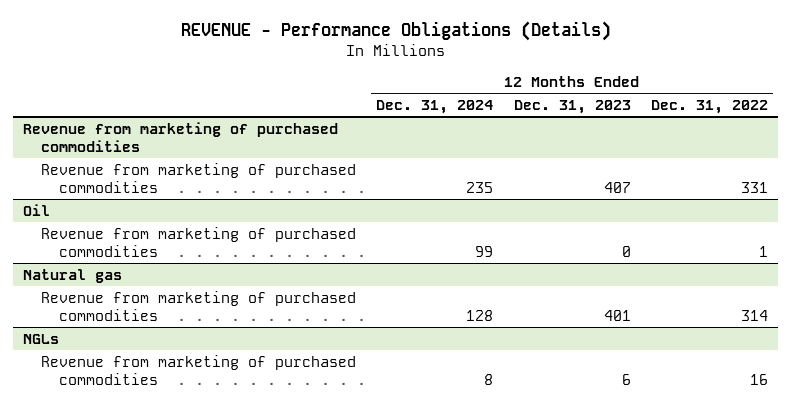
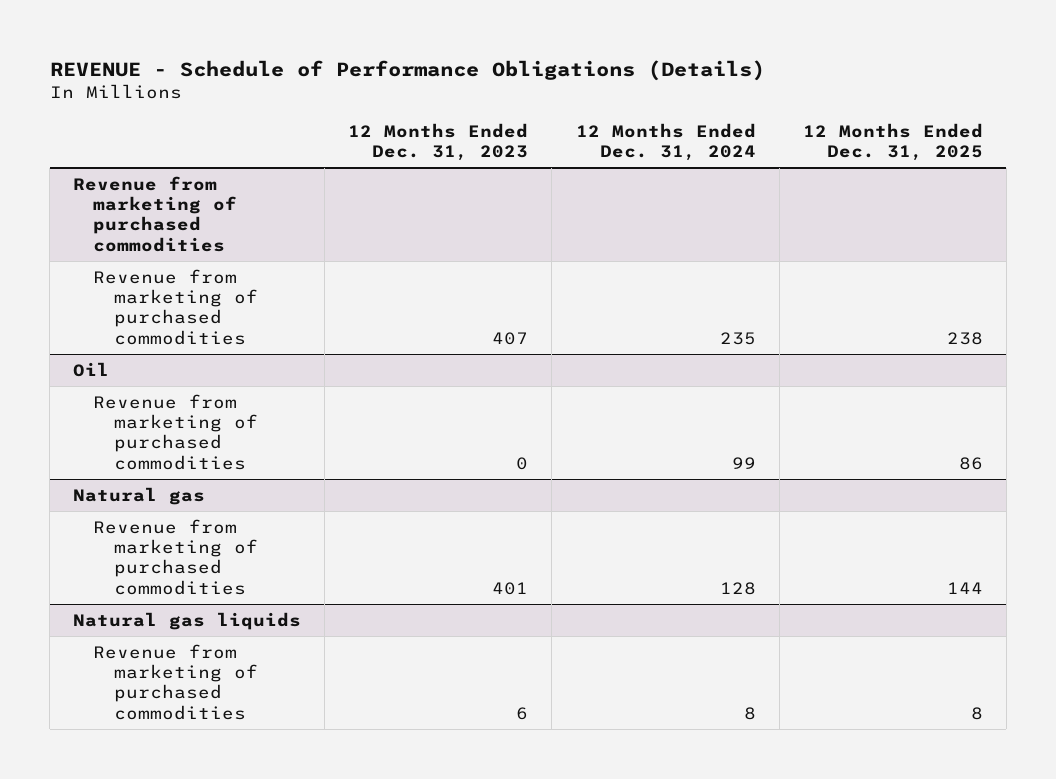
- REVENUE - Performance Obligations (Details)
+ REVENUE - Schedule of Performance Obligations (Details)
- | 12 Months Ended Dec. 31, 2024 | 12 Months Ended Dec. 31, 2023 | 12 Months Ended Dec. 31, 2022
+ | 12 Months Ended Dec. 31, 2023 | 12 Months Ended Dec. 31, 2024 | 12 Months Ended Dec. 31, 2025
- NGLs
+ Natural gas liquids

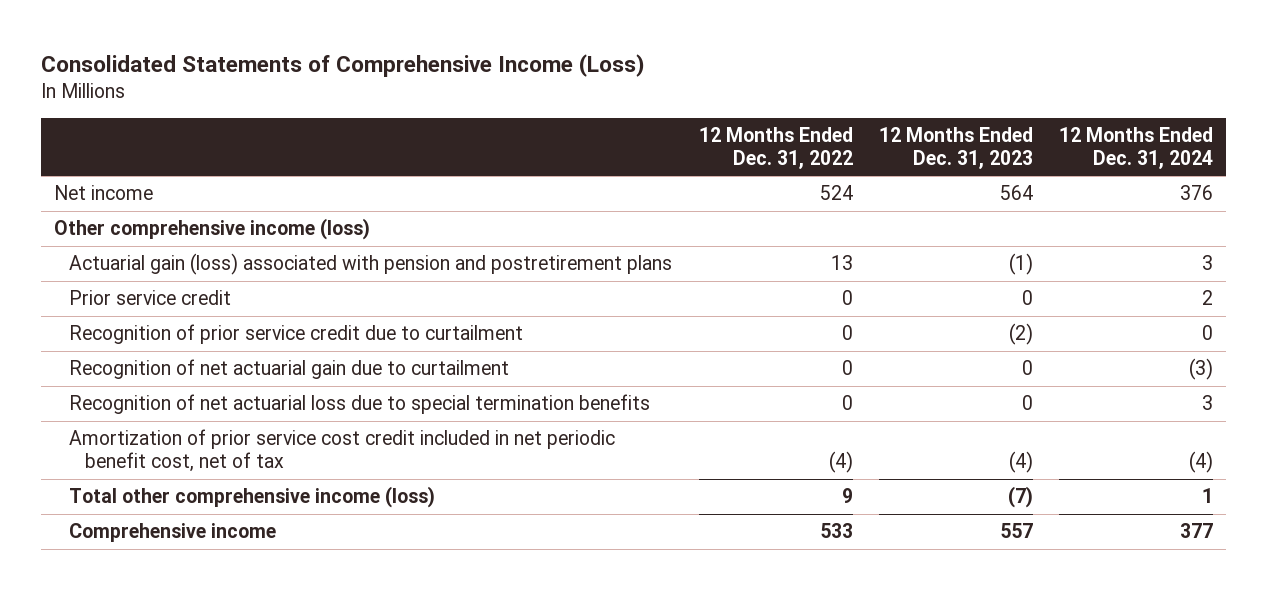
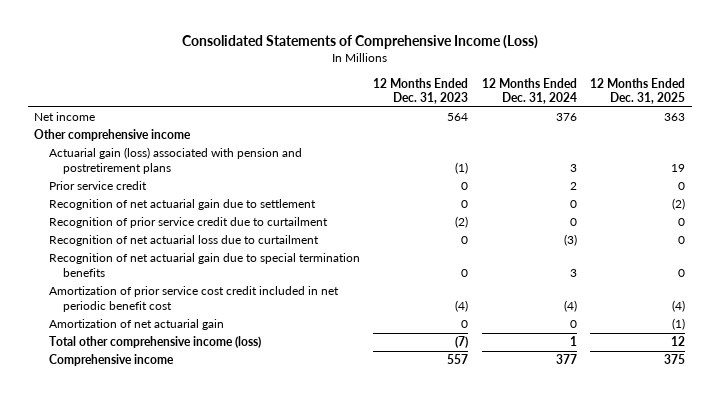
- | 12 Months Ended Dec. 31, 2022 | 12 Months Ended Dec. 31, 2023 | 12 Months Ended Dec. 31, 2024
+ | 12 Months Ended Dec. 31, 2023 | 12 Months Ended Dec. 31, 2024 | 12 Months Ended Dec. 31, 2025
- Other comprehensive income (loss)
+ Other comprehensive income
+ Recognition of net actuarial gain due to settlement | 0 | 0 | (2)
- Recognition of net actuarial gain due to curtailment | 0 | 0 | (3)
- Recognition of net actuarial loss due to special termination benefits | 0 | 0 | 3
- Amortization of prior service cost credit included in net periodic benefit cost, net of tax | (4) | (4) | (4)
+ Recognition of net actuarial loss due to curtailment | 0 | (3) | 0
+ Recognition of net actuarial gain due to special termination benefits | 0 | 3 | 0
+ Amortization of prior service cost credit included in net periodic benefit cost | (4) | (4) | (4)
+ Amortization of net actuarial gain | 0 | 0 | (1)

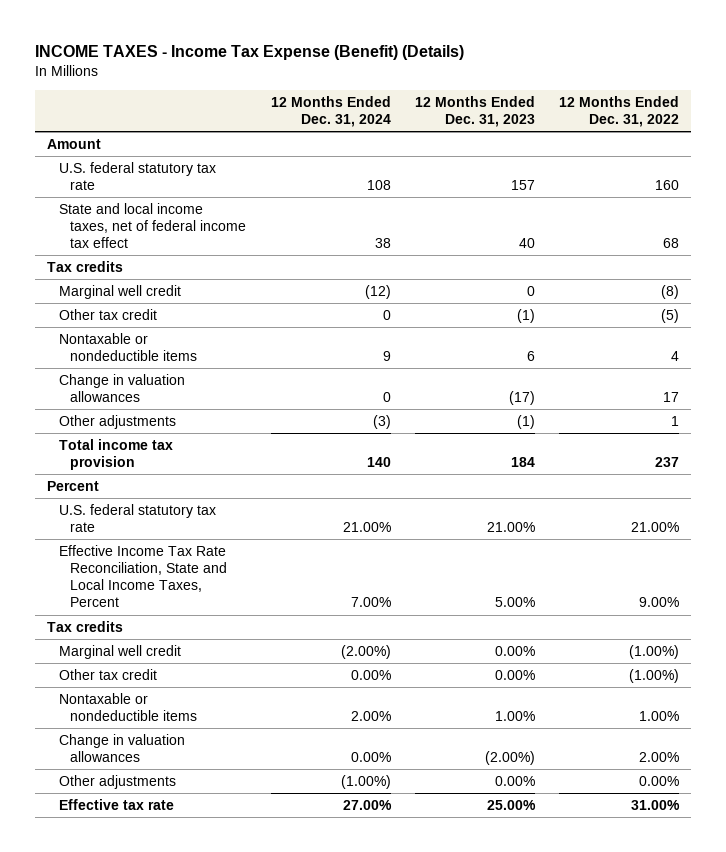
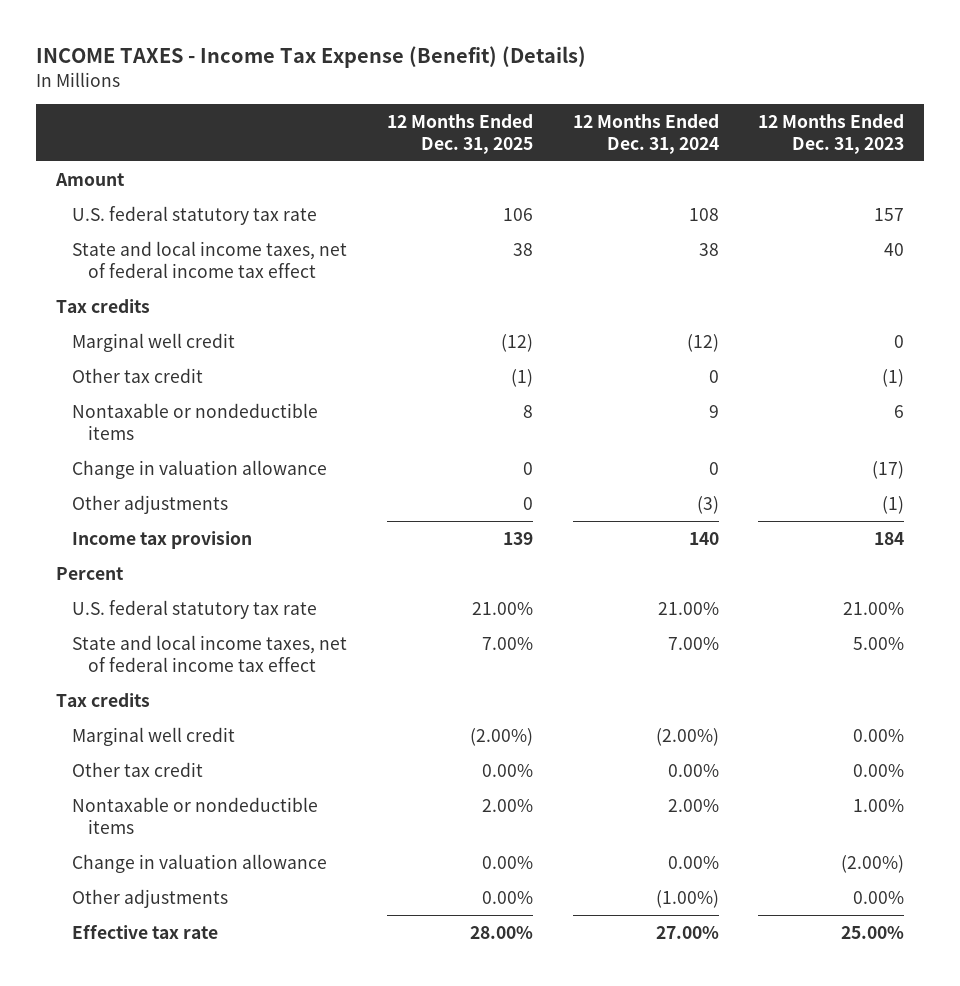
- | 12 Months Ended Dec. 31, 2024 | 12 Months Ended Dec. 31, 2023 | 12 Months Ended Dec. 31, 2022
+ | 12 Months Ended Dec. 31, 2025 | 12 Months Ended Dec. 31, 2024 | 12 Months Ended Dec. 31, 2023
- Change in valuation allowances | 0 | (17) | 17
+ Change in valuation allowance | 0 | 0 | (17)
- Total income tax provision | 140 | 184 | 237
+ Income tax provision | 139 | 140 | 184
- Effective Income Tax Rate Reconciliation, State and Local Income Taxes, Percent | 7.00% | 5.00% | 9.00%
+ State and local income taxes, net of federal income tax effect | 7.00% | 7.00% | 5.00%
- Change in valuation allowances | 0.00% | (2.00%) | 2.00%
+ Change in valuation allowance | 0.00% | 0.00% | (2.00%)

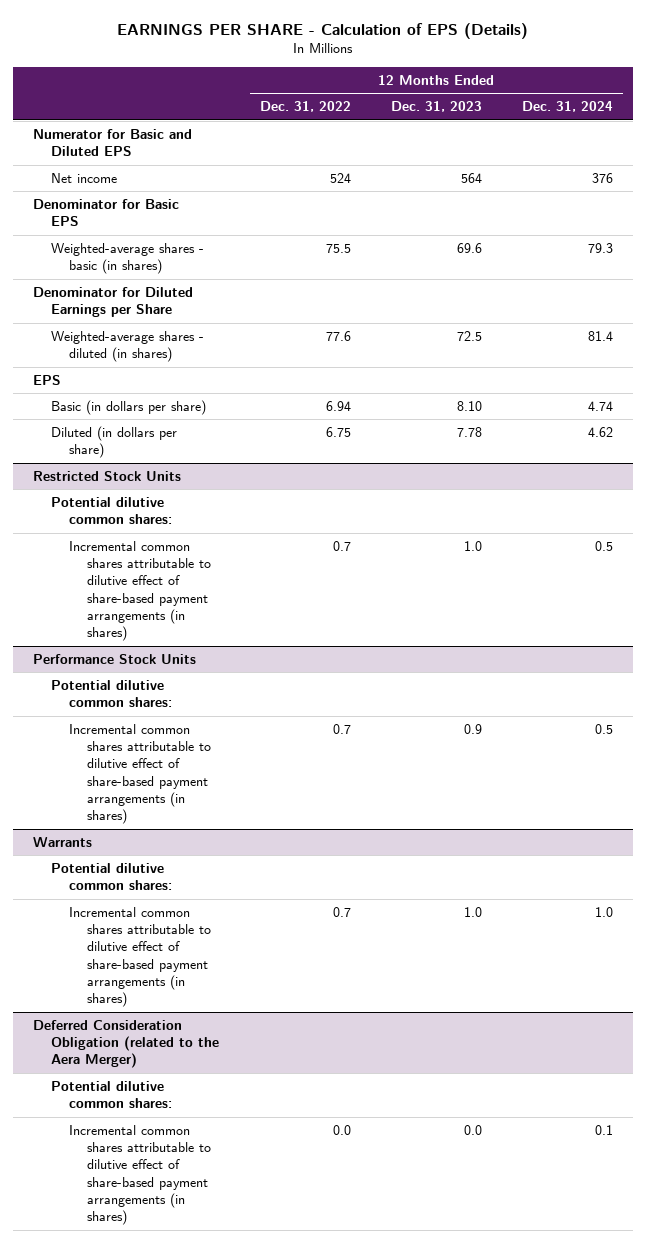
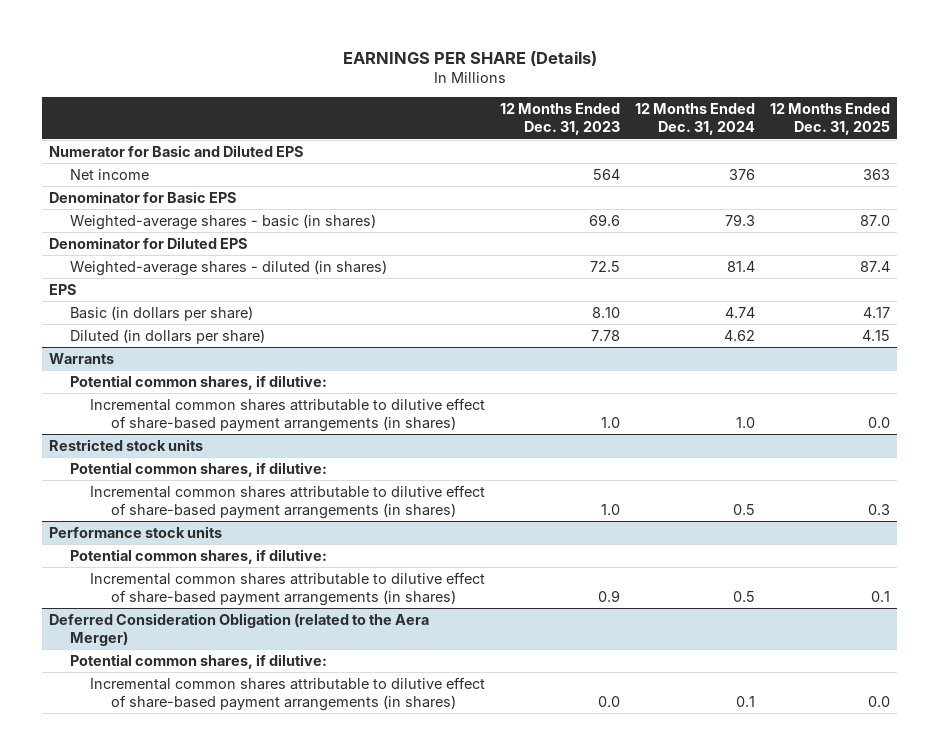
- EARNINGS PER SHARE - Calculation of EPS (Details)
+ EARNINGS PER SHARE (Details)
- | 12 Months Ended Dec. 31, 2022 | 12 Months Ended Dec. 31, 2023 | 12 Months Ended Dec. 31, 2024
+ | 12 Months Ended Dec. 31, 2023 | 12 Months Ended Dec. 31, 2024 | 12 Months Ended Dec. 31, 2025
- Denominator for Diluted Earnings per Share
+ Denominator for Diluted EPS
- Restricted Stock Units
- Potential dilutive common shares:
- Incremental common shares attributable to dilutive effect of share-based payment arrangements (in shares) | 0.7 | 1.0 | 0.5
- Performance Stock Units
- Potential dilutive common shares:
- Incremental common shares attributable to dilutive effect of share-based payment arrangements (in shares) | 0.7 | 0.9 | 0.5
@ Warrants
- Potential dilutive common shares:
+ Potential common shares, if dilutive:
+ Restricted stock units
+ Potential common shares, if dilutive:
+ Incremental common shares attributable to dilutive effect of share-based payment arrangements (in shares) | 1.0 | 0.5 | 0.3
+ Performance stock units
+ Potential common shares, if dilutive:
+ Incremental common shares attributable to dilutive effect of share-based payment arrangements (in shares) | 0.9 | 0.5 | 0.1
@ Deferred Consideration Obligation (related to the Aera Merger)
- Potential dilutive common shares:
+ Potential common shares, if dilutive:

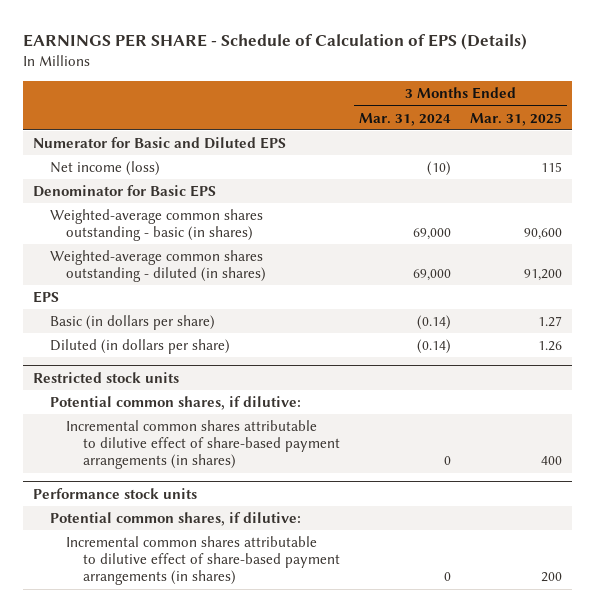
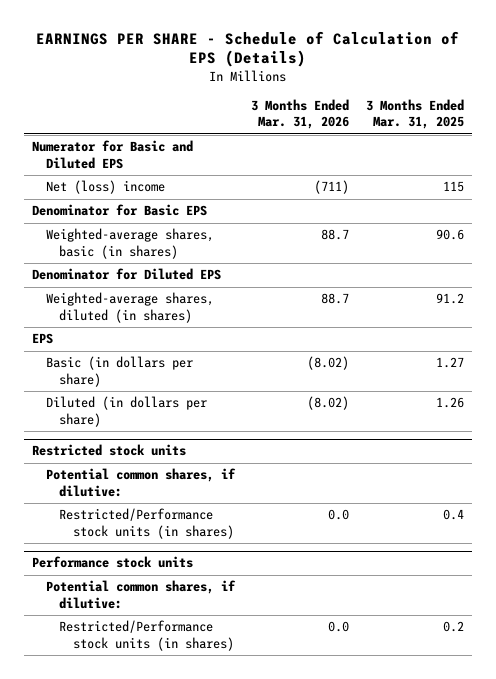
- | 3 Months Ended Mar. 31, 2024 | 3 Months Ended Mar. 31, 2025
+ | 3 Months Ended Mar. 31, 2026 | 3 Months Ended Mar. 31, 2025
- Net income (loss) | (10) | 115
+ Net (loss) income | (711) | 115
- Weighted-average common shares outstanding - basic (in shares) | 69,000 | 90,600
- Weighted-average common shares outstanding - diluted (in shares) | 69,000 | 91,200
+ Weighted-average shares, basic (in shares) | 88.7 | 90.6
+ Denominator for Diluted EPS
+ Weighted-average shares, diluted (in shares) | 88.7 | 91.2
@ Restricted stock units
- Incremental common shares attributable to dilutive effect of share-based payment arrangements (in shares) | 0 | 400
+ Restricted/Performance stock units (in shares) | 0.0 | 0.4
@ Performance stock units
- Incremental common shares attributable to dilutive effect of share-based payment arrangements (in shares) | 0 | 200
+ Restricted/Performance stock units (in shares) | 0.0 | 0.2

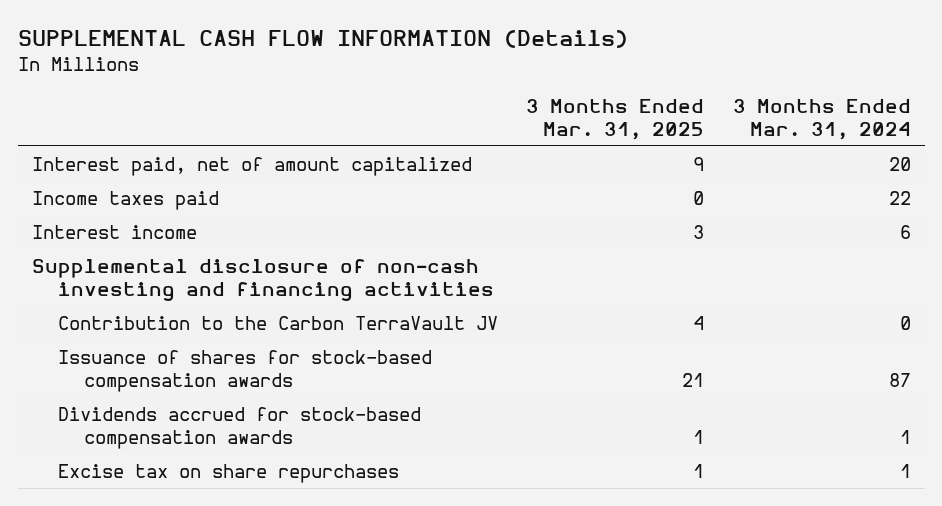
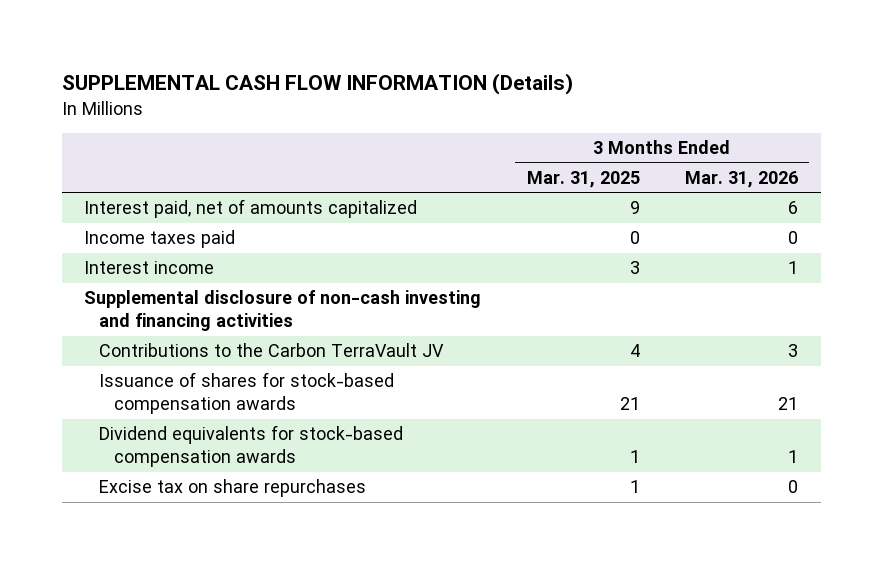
- | 3 Months Ended Mar. 31, 2025 | 3 Months Ended Mar. 31, 2024
+ | 3 Months Ended Mar. 31, 2025 | 3 Months Ended Mar. 31, 2026
- Interest paid, net of amount capitalized | 9 | 20
+ Interest paid, net of amounts capitalized | 9 | 6
- Contribution to the Carbon TerraVault JV | 4 | 0
+ Contributions to the Carbon TerraVault JV | 4 | 3
- Dividends accrued for stock-based compensation awards | 1 | 1
+ Dividend equivalents for stock-based compensation awards | 1 | 1

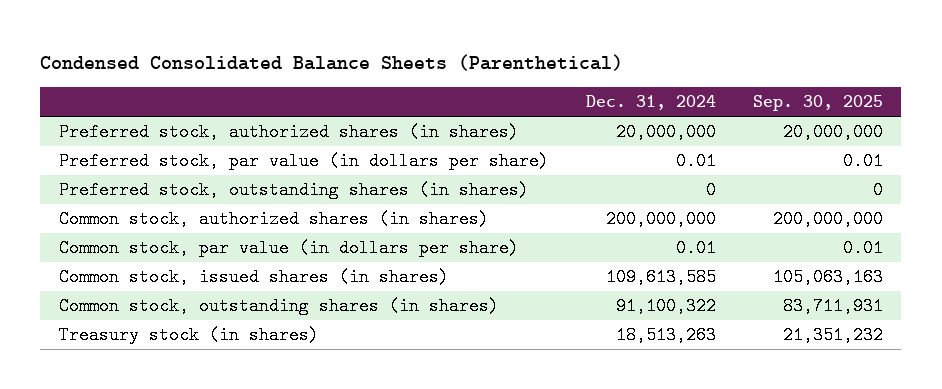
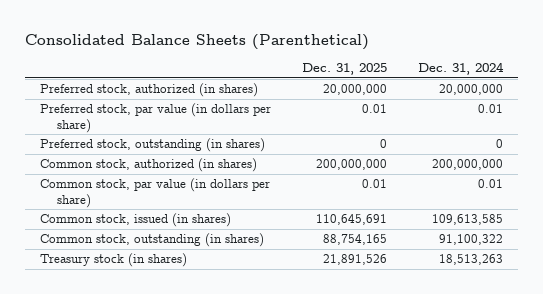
- Condensed Consolidated Balance Sheets (Parenthetical)
+ Consolidated Balance Sheets (Parenthetical)
- | Dec. 31, 2024 | Sep. 30, 2025
+ | Dec. 31, 2025 | Dec. 31, 2024
- Preferred stock, authorized shares (in shares) | 20,000,000 | 20,000,000
+ Preferred stock, authorized (in shares) | 20,000,000 | 20,000,000
- Preferred stock, outstanding shares (in shares) | 0 | 0
- Common stock, authorized shares (in shares) | 200,000,000 | 200,000,000
+ Preferred stock, outstanding (in shares) | 0 | 0
+ Common stock, authorized (in shares) | 200,000,000 | 200,000,000
- Common stock, issued shares (in shares) | 109,613,585 | 105,063,163
- Common stock, outstanding shares (in shares) | 91,100,322 | 83,711,931
+ Common stock, issued (in shares) | 110,645,691 | 109,613,585
+ Common stock, outstanding (in shares) | 88,754,165 | 91,100,322

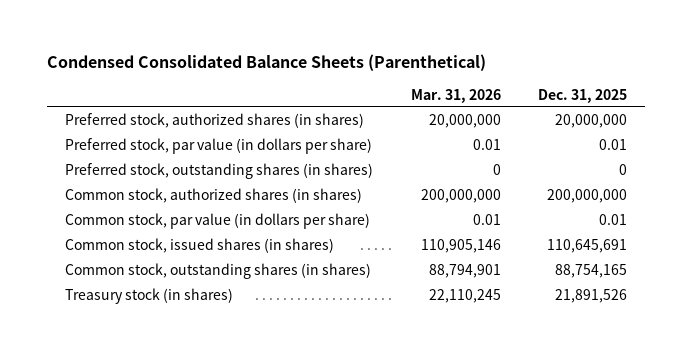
- Consolidated Balance Sheets (Parenthetical)
+ Condensed Consolidated Balance Sheets (Parenthetical)
- | Dec. 31, 2025 | Dec. 31, 2024
+ | Mar. 31, 2026 | Dec. 31, 2025
- Preferred stock, authorized (in shares) | 20,000,000 | 20,000,000
+ Preferred stock, authorized shares (in shares) | 20,000,000 | 20,000,000
- Preferred stock, outstanding (in shares) | 0 | 0
- Common stock, authorized (in shares) | 200,000,000 | 200,000,000
+ Preferred stock, outstanding shares (in shares) | 0 | 0
+ Common stock, authorized shares (in shares) | 200,000,000 | 200,000,000
- Common stock, issued (in shares) | 110,645,691 | 109,613,585
- Common stock, outstanding (in shares) | 88,754,165 | 91,100,322
+ Common stock, issued shares (in shares) | 110,905,146 | 110,645,691
+ Common stock, outstanding shares (in shares) | 88,794,901 | 88,754,165

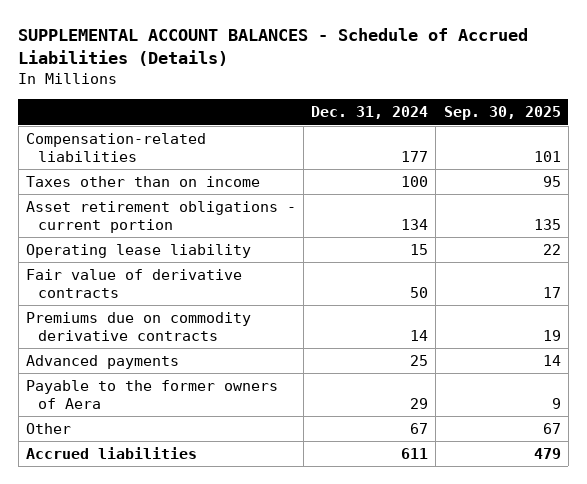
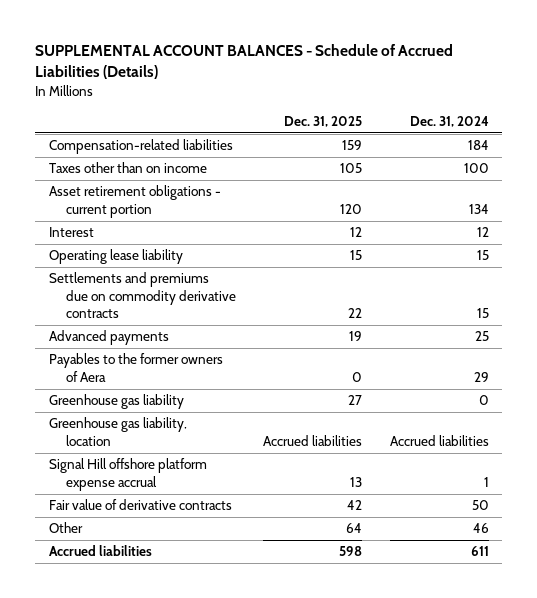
- | Dec. 31, 2024 | Sep. 30, 2025
+ | Dec. 31, 2025 | Dec. 31, 2024
- Compensation-related liabilities | 177 | 101
+ Compensation-related liabilities | 159 | 184
+ Interest | 12 | 12
- Premiums due on commodity derivative contracts | 14 | 19
+ Settlements and premiums due on commodity derivative contracts | 22 | 15
- Payable to the former owners of Aera | 29 | 9
- Other | 67 | 67
+ Payables to the former owners of Aera | 0 | 29
+ Greenhouse gas liability | 27 | 0
+ Greenhouse gas liability, location | Accrued liabilities | Accrued liabilities
+ Signal Hill offshore platform expense accrual | 13 | 1
moved down: Fair value of derivative contracts | 42 | 50
+ Other | 64 | 46

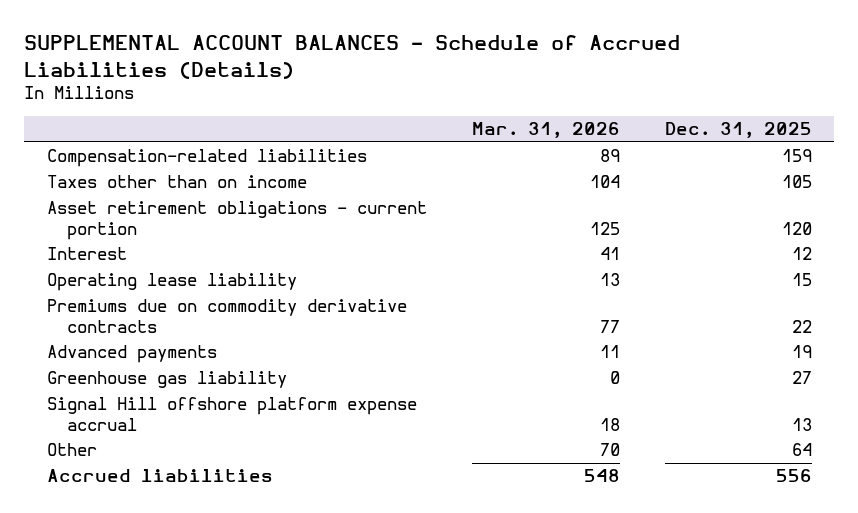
- | Dec. 31, 2025 | Dec. 31, 2024
+ | Mar. 31, 2026 | Dec. 31, 2025
- Settlements and premiums due on commodity derivative contracts | 22 | 15
+ Premiums due on commodity derivative contracts | 77 | 22
- Payables to the former owners of Aera | 0 | 29
- Greenhouse gas liability, location | Accrued liabilities | Accrued liabilities
- Fair value of derivative contracts | 42 | 50
- Accrued liabilities | 598 | 611
+ Accrued liabilities | 548 | 556

